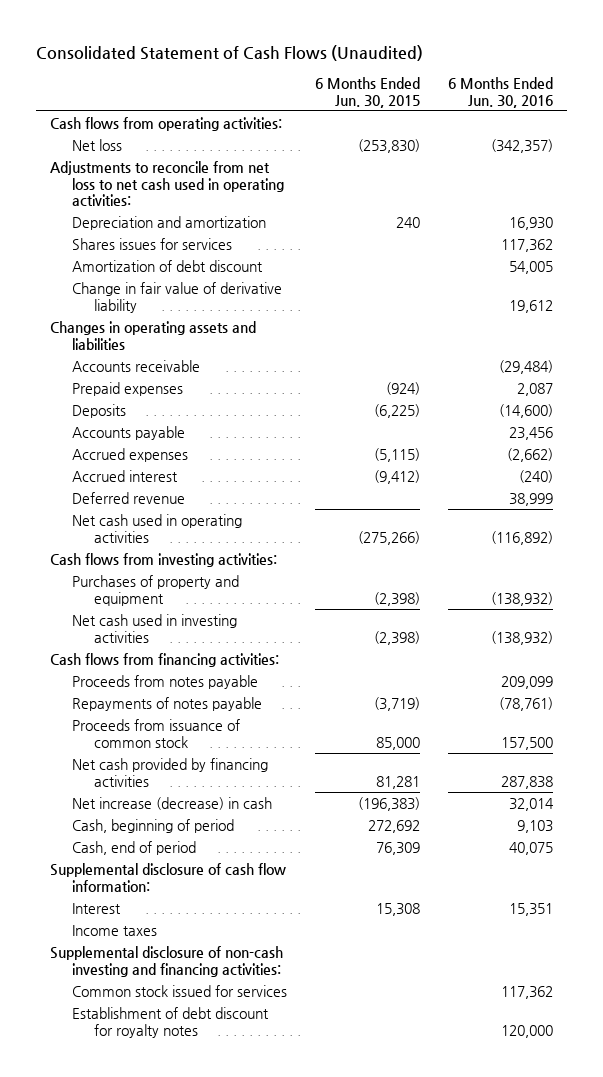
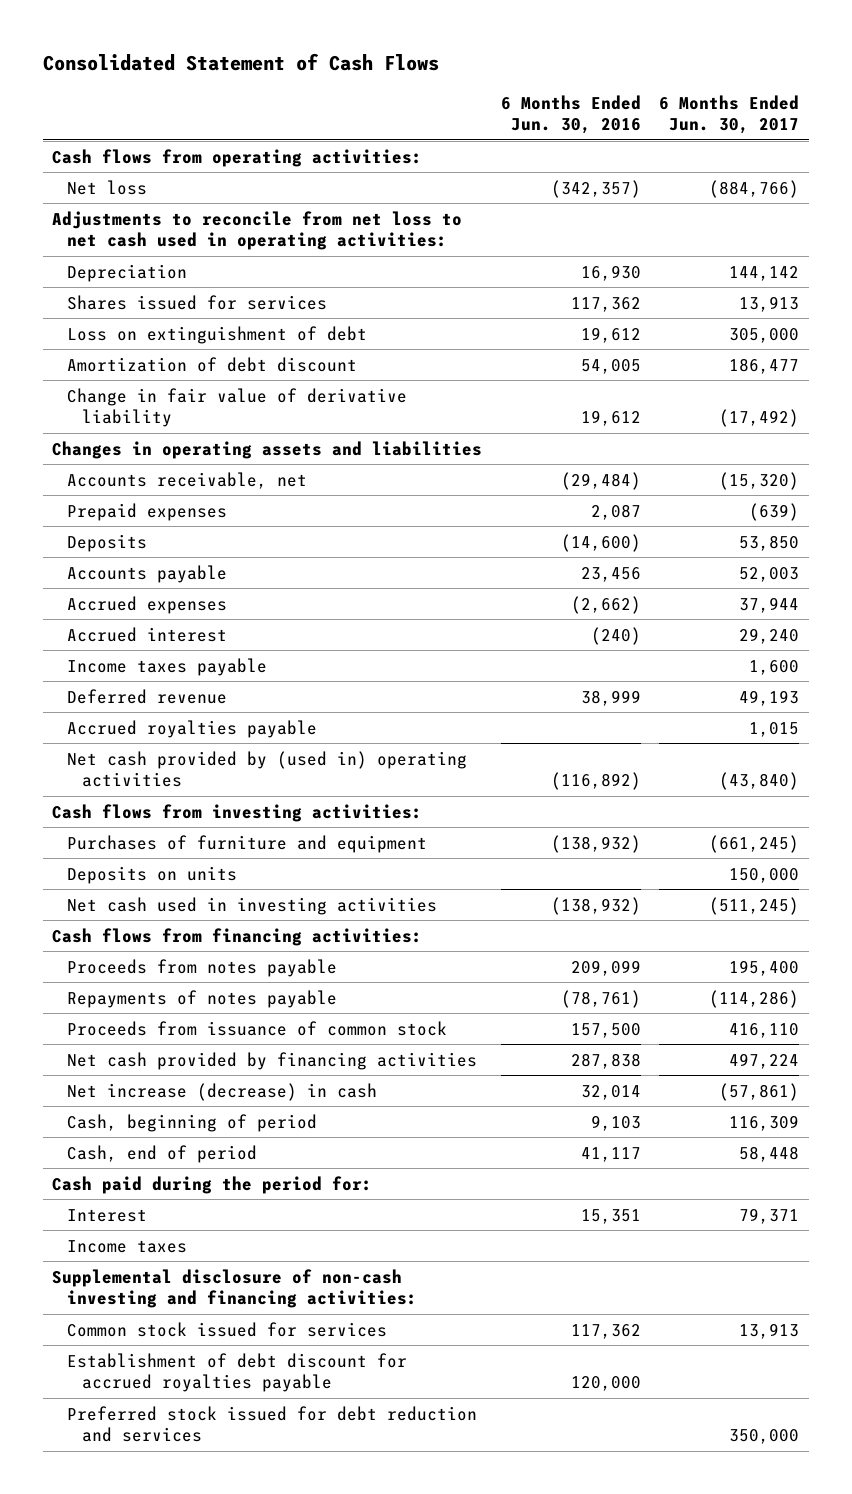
- Consolidated Statement of Cash Flows (Unaudited)
+ Consolidated Statement of Cash Flows
- | 6 Months Ended Jun. 30, 2015 | 6 Months Ended Jun. 30, 2016
+ | 6 Months Ended Jun. 30, 2016 | 6 Months Ended Jun. 30, 2017
- Depreciation and amortization | 240 | 16,930
- Shares issues for services | | 117,362
+ Depreciation | 16,930 | 144,142
+ Shares issued for services | 117,362 | 13,913
+ Loss on extinguishment of debt | 19,612 | 305,000
- Accounts receivable | | (29,484)
+ Accounts receivable, net | (29,484) | (15,320)
+ Income taxes payable | | 1,600
- Net cash used in operating activities | (275,266) | (116,892)
+ Accrued royalties payable | | 1,015
+ Net cash provided by (used in) operating activities | (116,892) | (43,840)
- Purchases of property and equipment | (2,398) | (138,932)
+ Purchases of furniture and equipment | (138,932) | (661,245)
+ Deposits on units | | 150,000
- Cash, end of period | 76,309 | 40,075
- Supplemental disclosure of cash flow information:
+ Cash, end of period | 41,117 | 58,448
+ Cash paid during the period for:
- Establishment of debt discount for royalty notes | | 120,000
+ Establishment of debt discount for accrued royalties payable | 120,000 |
+ Preferred stock issued for debt reduction and services | | 350,000

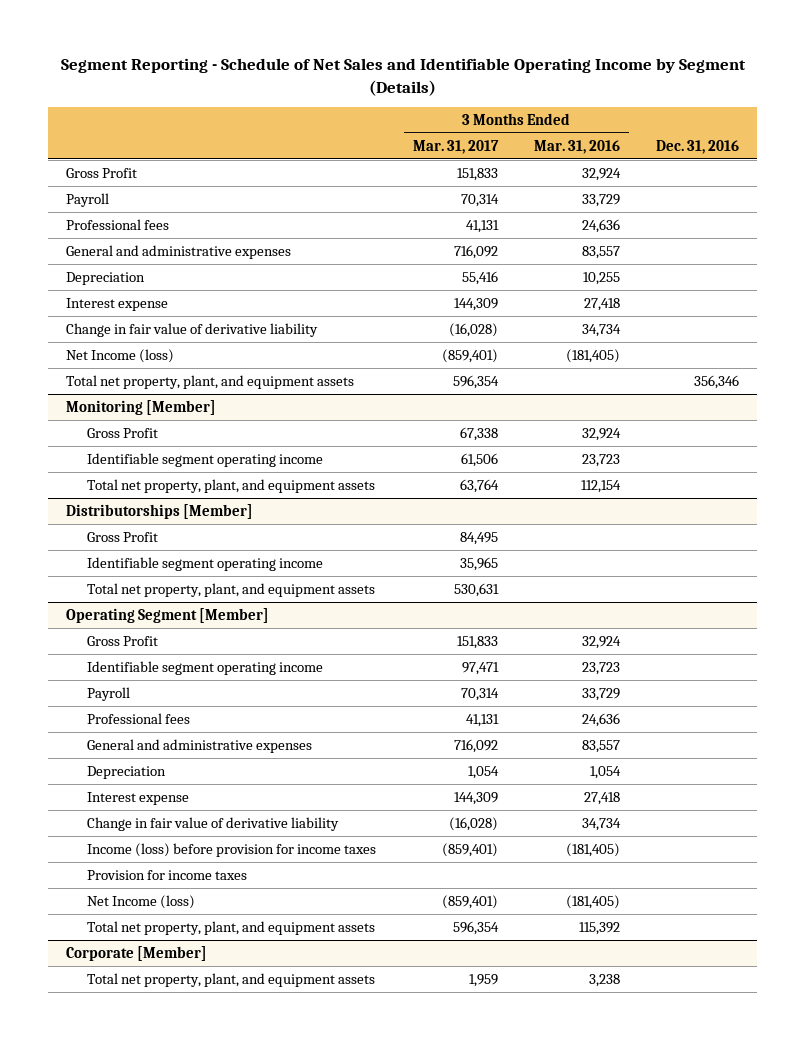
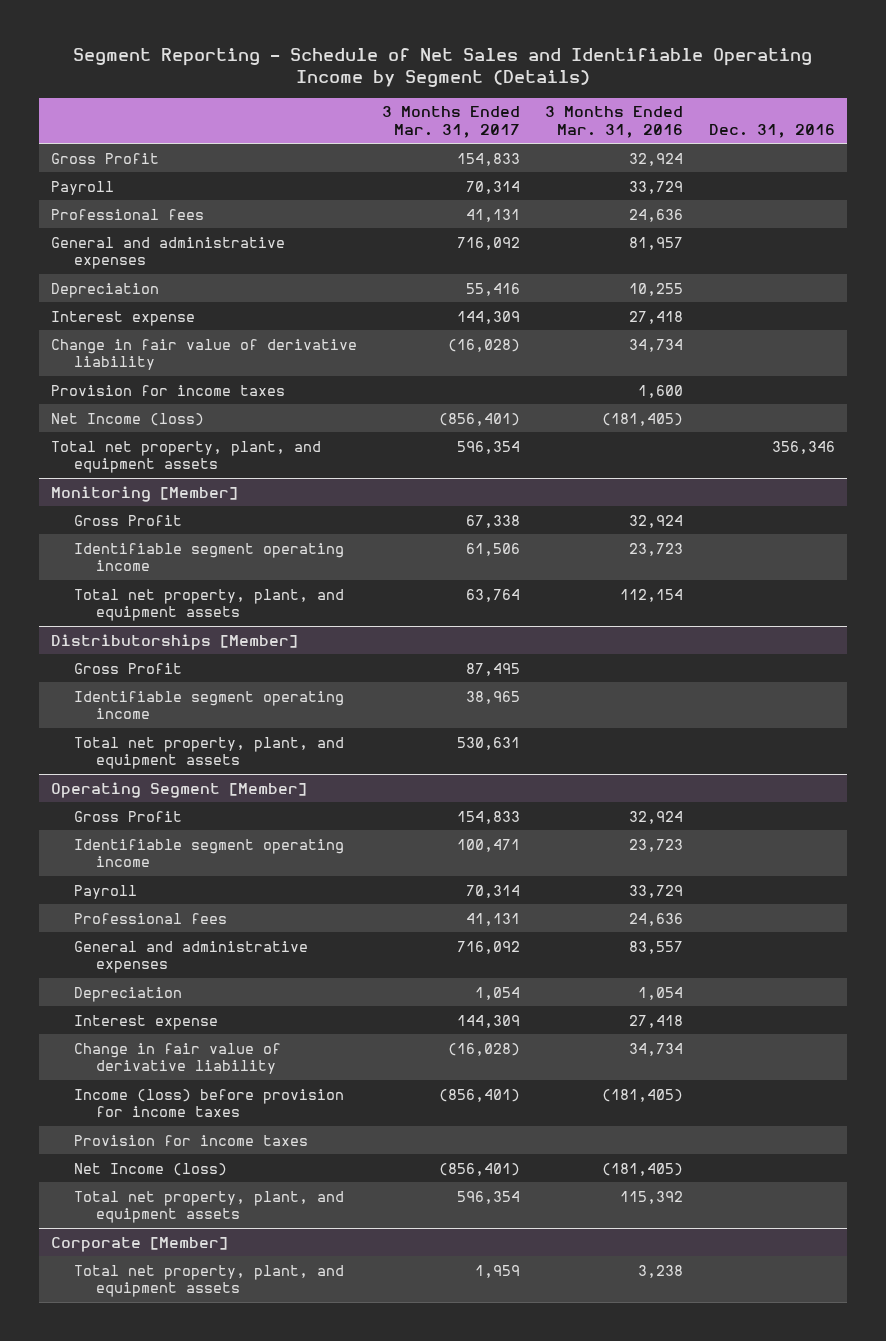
- Gross Profit | 151,833 | 32,924 |
+ Gross Profit | 154,833 | 32,924 |
- General and administrative expenses | 716,092 | 83,557 |
+ General and administrative expenses | 716,092 | 81,957 |
- Net Income (loss) | (859,401) | (181,405) |
+ Provision for income taxes | | 1,600 |
+ Net Income (loss) | (856,401) | (181,405) |
@ Distributorships [Member]
- Gross Profit | 84,495 | |
- Identifiable segment operating income | 35,965 | |
+ Gross Profit | 87,495 | |
+ Identifiable segment operating income | 38,965 | |
@ Operating Segment [Member]
- Gross Profit | 151,833 | 32,924 |
- Identifiable segment operating income | 97,471 | 23,723 |
+ Gross Profit | 154,833 | 32,924 |
+ Identifiable segment operating income | 100,471 | 23,723 |
- Income (loss) before provision for income taxes | (859,401) | (181,405) |
+ Income (loss) before provision for income taxes | (856,401) | (181,405) |
- Net Income (loss) | (859,401) | (181,405) |
+ Net Income (loss) | (856,401) | (181,405) |

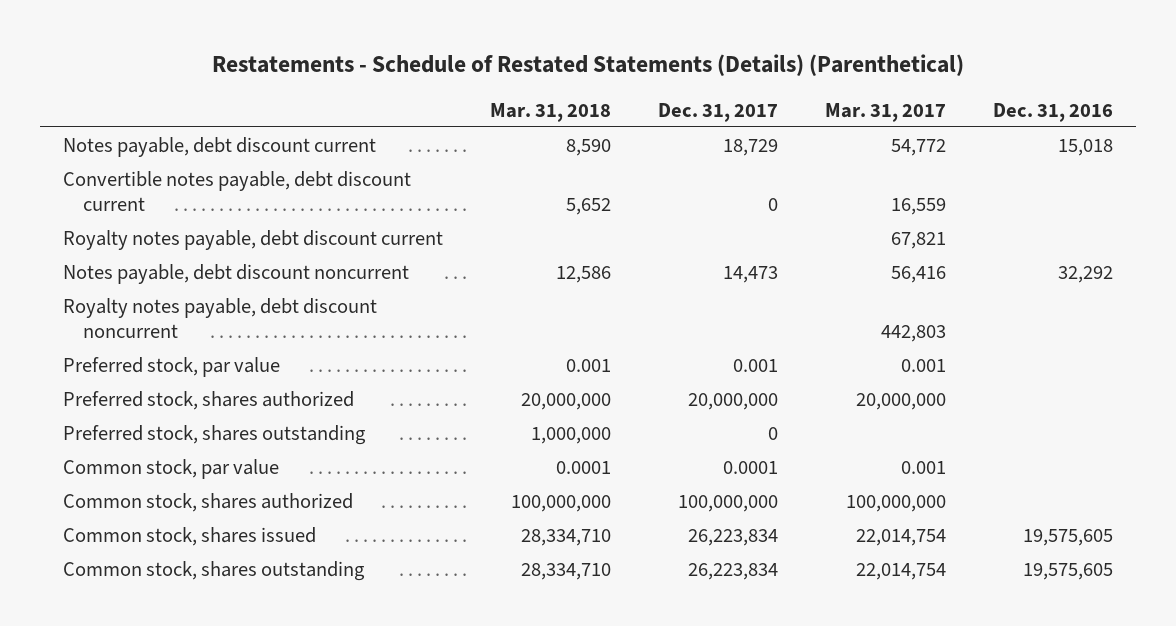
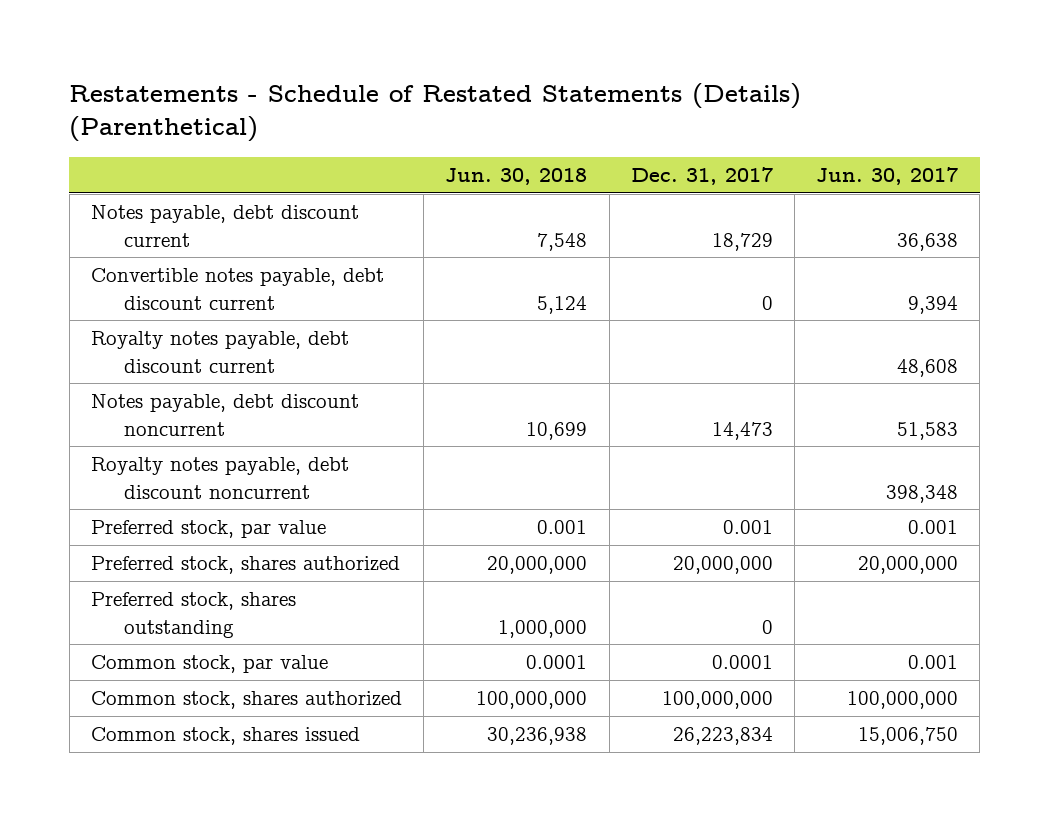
- | Mar. 31, 2018 | Dec. 31, 2017 | Mar. 31, 2017 | Dec. 31, 2016
+ | Jun. 30, 2018 | Dec. 31, 2017 | Jun. 30, 2017
- Common stock, shares outstanding | 28,334,710 | 26,223,834 | 22,014,754 | 19,575,605

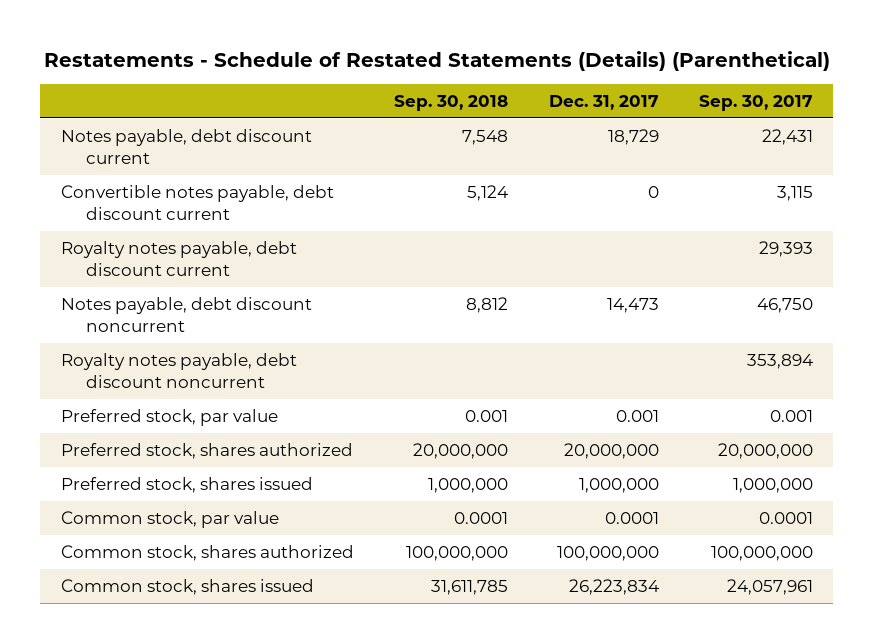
- | Jun. 30, 2018 | Dec. 31, 2017 | Jun. 30, 2017
+ | Sep. 30, 2018 | Dec. 31, 2017 | Sep. 30, 2017
- Preferred stock, shares outstanding | 1,000,000 | 0 |
+ Preferred stock, shares issued | 1,000,000 | 1,000,000 | 1,000,000

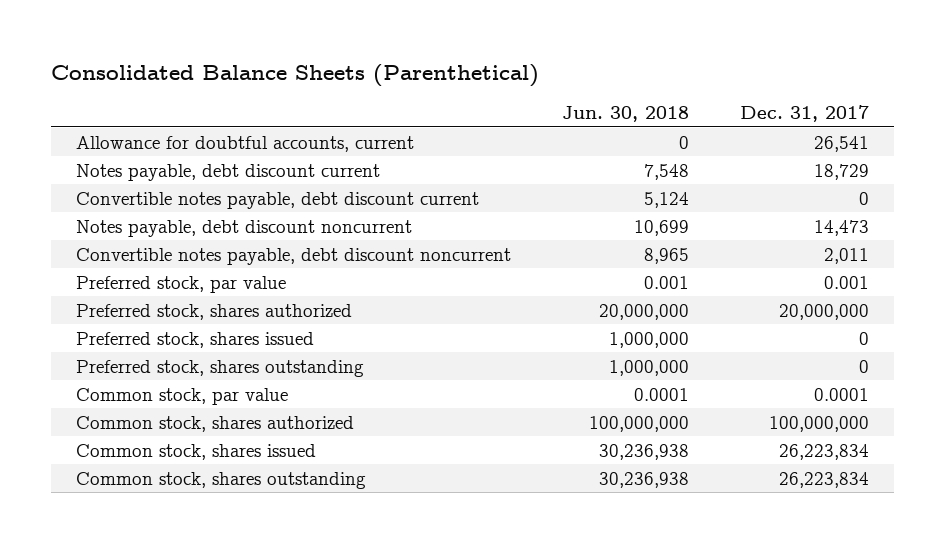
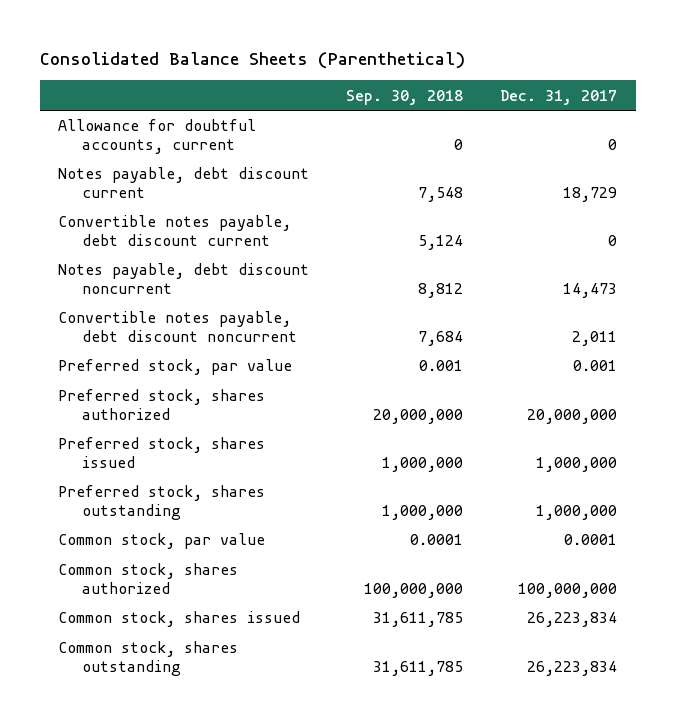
- | Jun. 30, 2018 | Dec. 31, 2017
+ | Sep. 30, 2018 | Dec. 31, 2017
- Allowance for doubtful accounts, current | 0 | 26,541
+ Allowance for doubtful accounts, current | 0 | 0
- Preferred stock, shares issued | 1,000,000 | 0
- Preferred stock, shares outstanding | 1,000,000 | 0
+ Preferred stock, shares issued | 1,000,000 | 1,000,000
+ Preferred stock, shares outstanding | 1,000,000 | 1,000,000

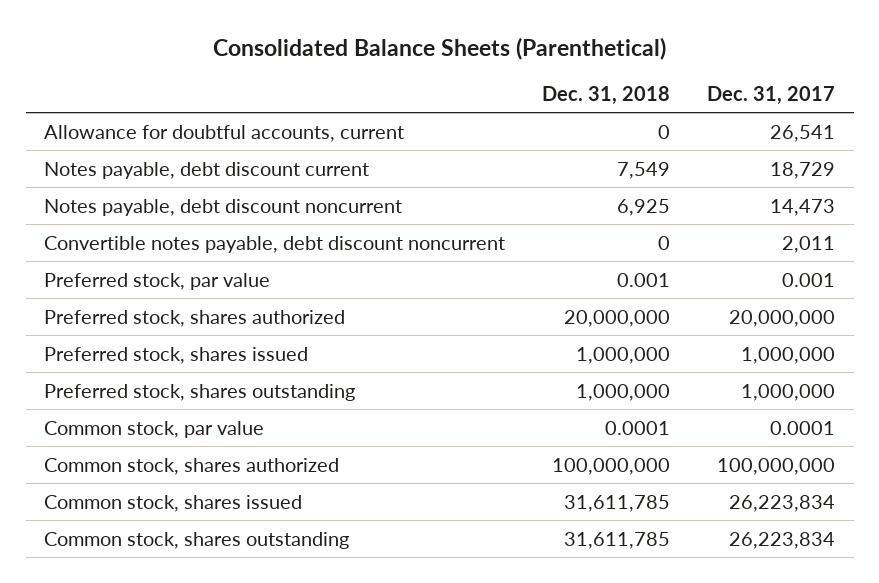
- | Sep. 30, 2018 | Dec. 31, 2017
+ | Dec. 31, 2018 | Dec. 31, 2017
- Allowance for doubtful accounts, current | 0 | 0
+ Allowance for doubtful accounts, current | 0 | 26,541
- Convertible notes payable, debt discount current | 5,124 | 0

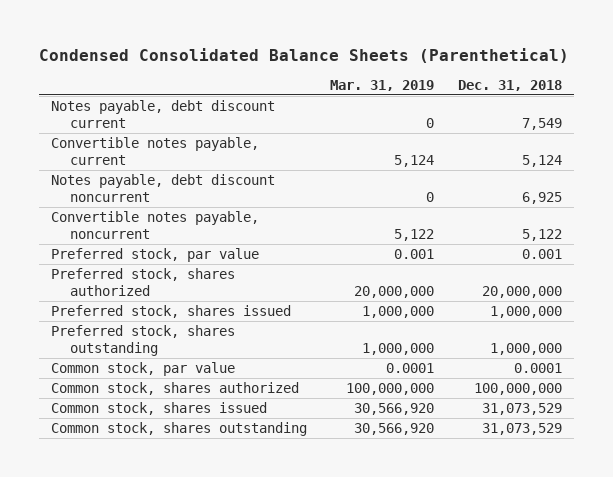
- Consolidated Balance Sheets (Parenthetical)
+ Condensed Consolidated Balance Sheets (Parenthetical)
- | Dec. 31, 2018 | Dec. 31, 2017
+ | Mar. 31, 2019 | Dec. 31, 2018
- Allowance for doubtful accounts, current | 0 | 26,541
+ Convertible notes payable, current | 5,124 | 5,124
- Convertible notes payable, debt discount noncurrent | 0 | 2,011
+ Convertible notes payable, noncurrent | 5,122 | 5,122
- Common stock, shares issued | 31,611,785 | 26,223,834
- Common stock, shares outstanding | 31,611,785 | 26,223,834
+ Common stock, shares issued | 30,566,920 | 31,073,529
+ Common stock, shares outstanding | 30,566,920 | 31,073,529

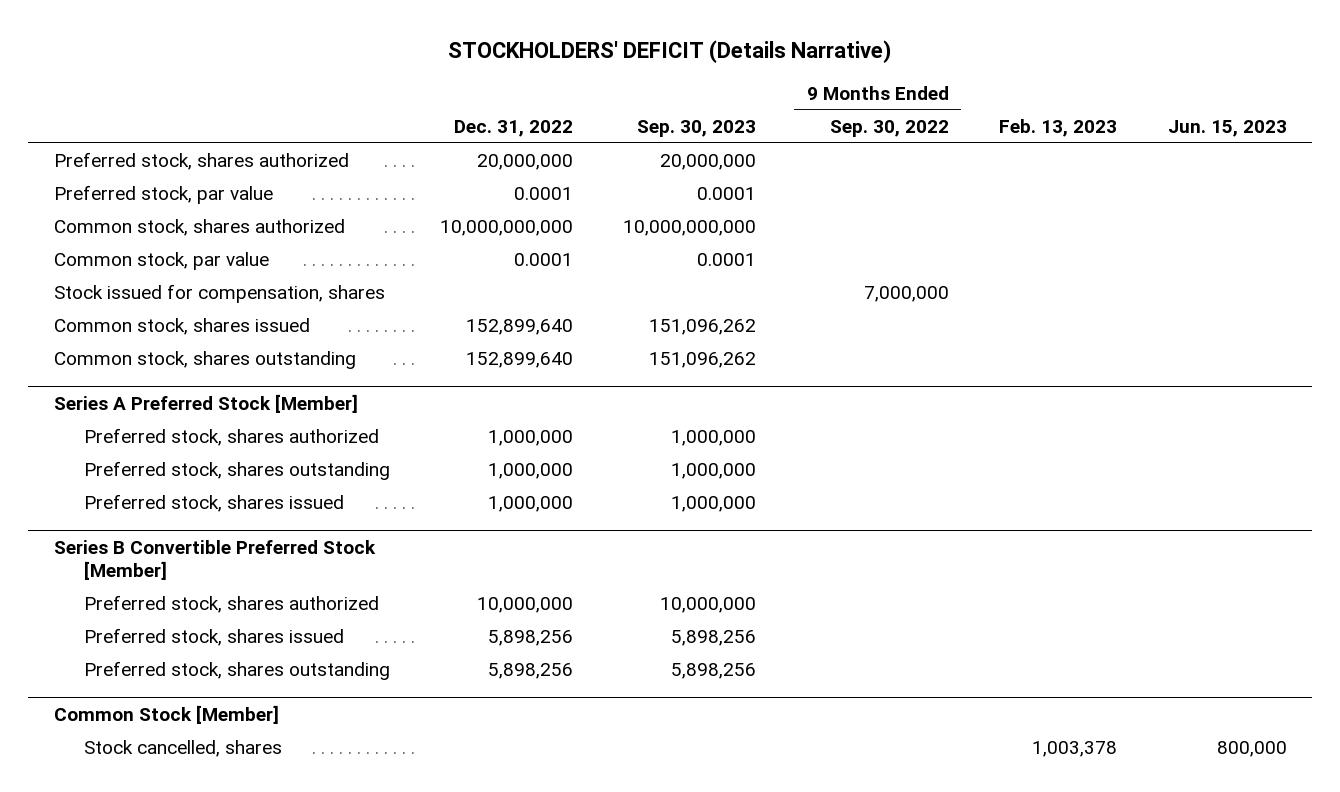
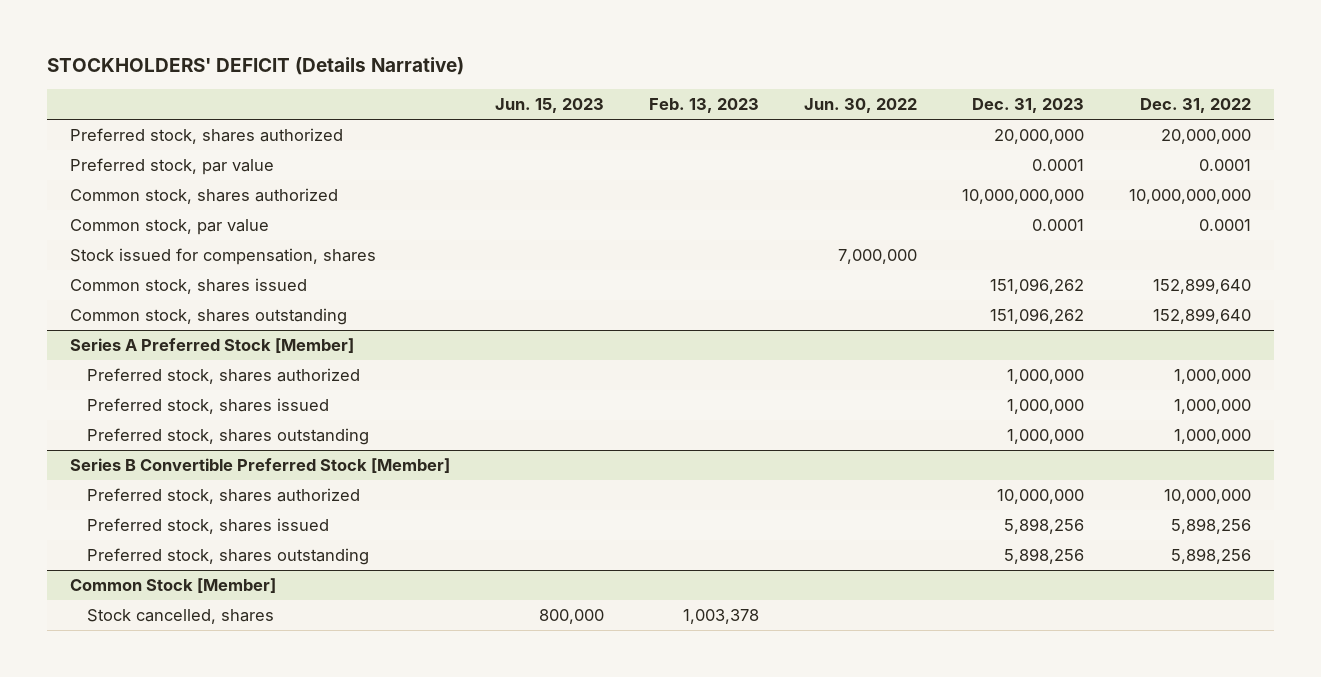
- | Dec. 31, 2022 | Sep. 30, 2023 | 9 Months Ended Sep. 30, 2022 | Feb. 13, 2023 | Jun. 15, 2023
+ | Jun. 15, 2023 | Feb. 13, 2023 | Jun. 30, 2022 | Dec. 31, 2023 | Dec. 31, 2022
@ Series A Preferred Stock [Member]
moved down: Preferred stock, shares outstanding | | | | 1,000,000 | 1,000,000

